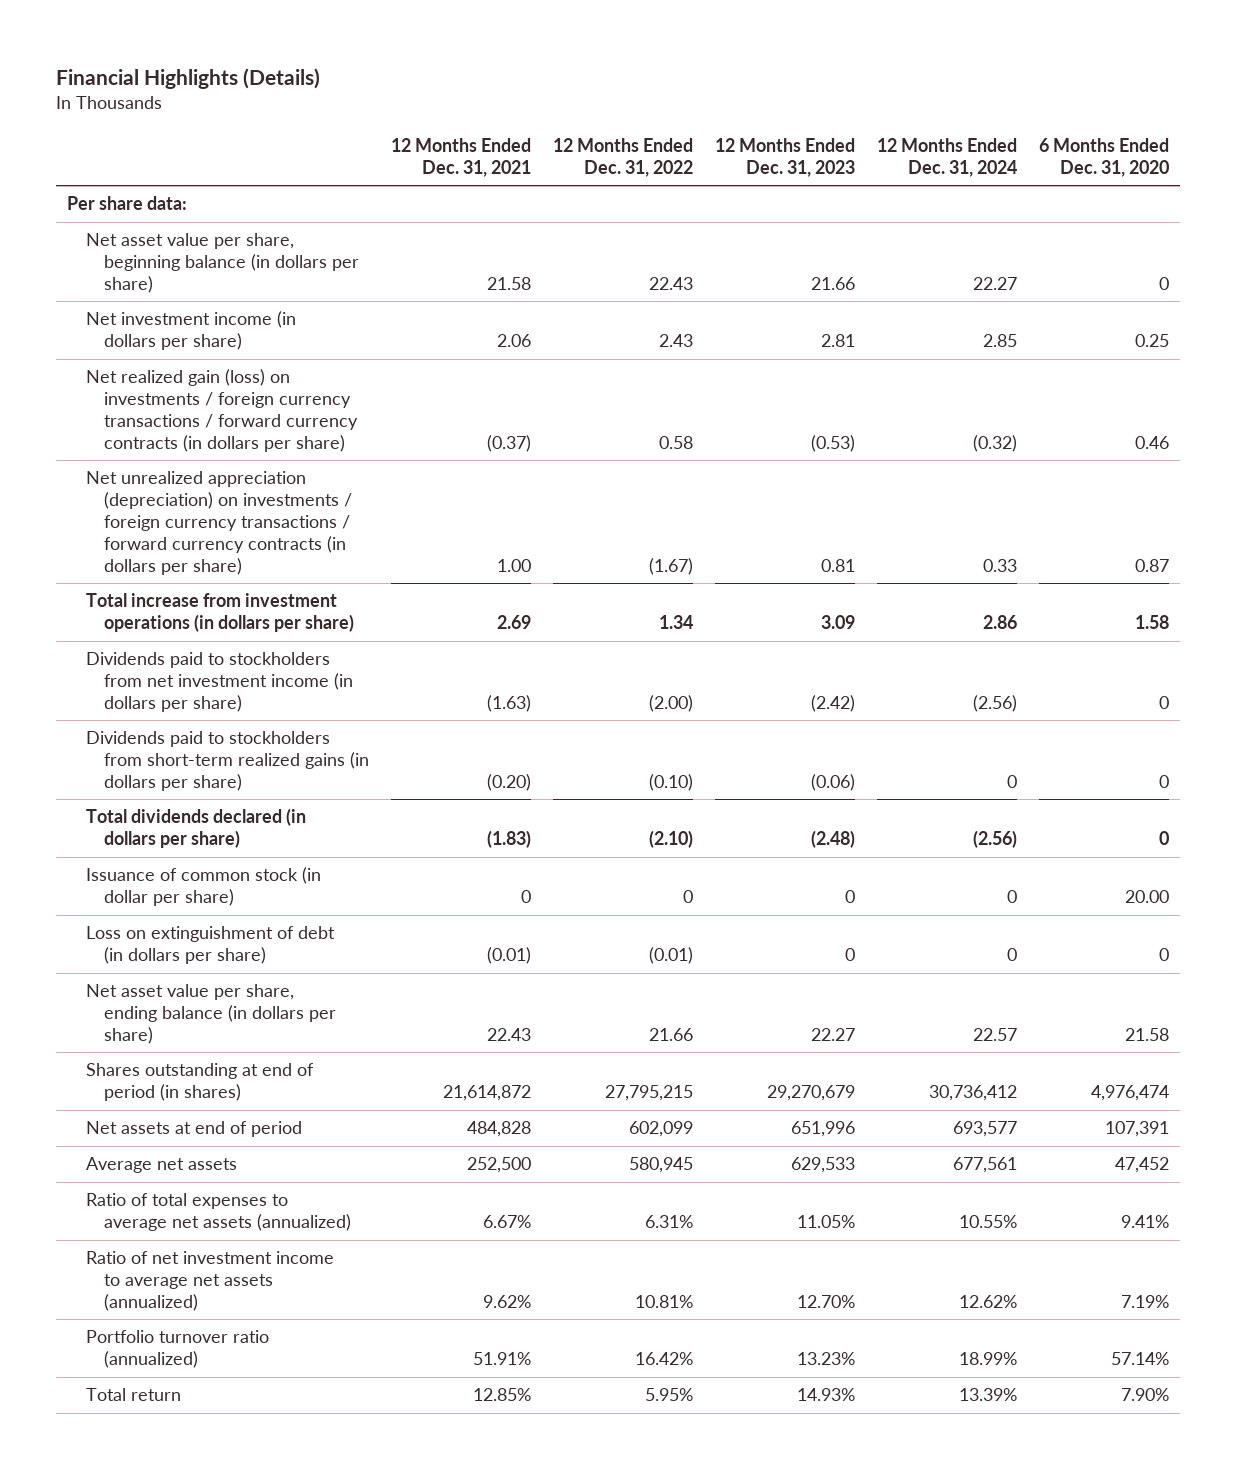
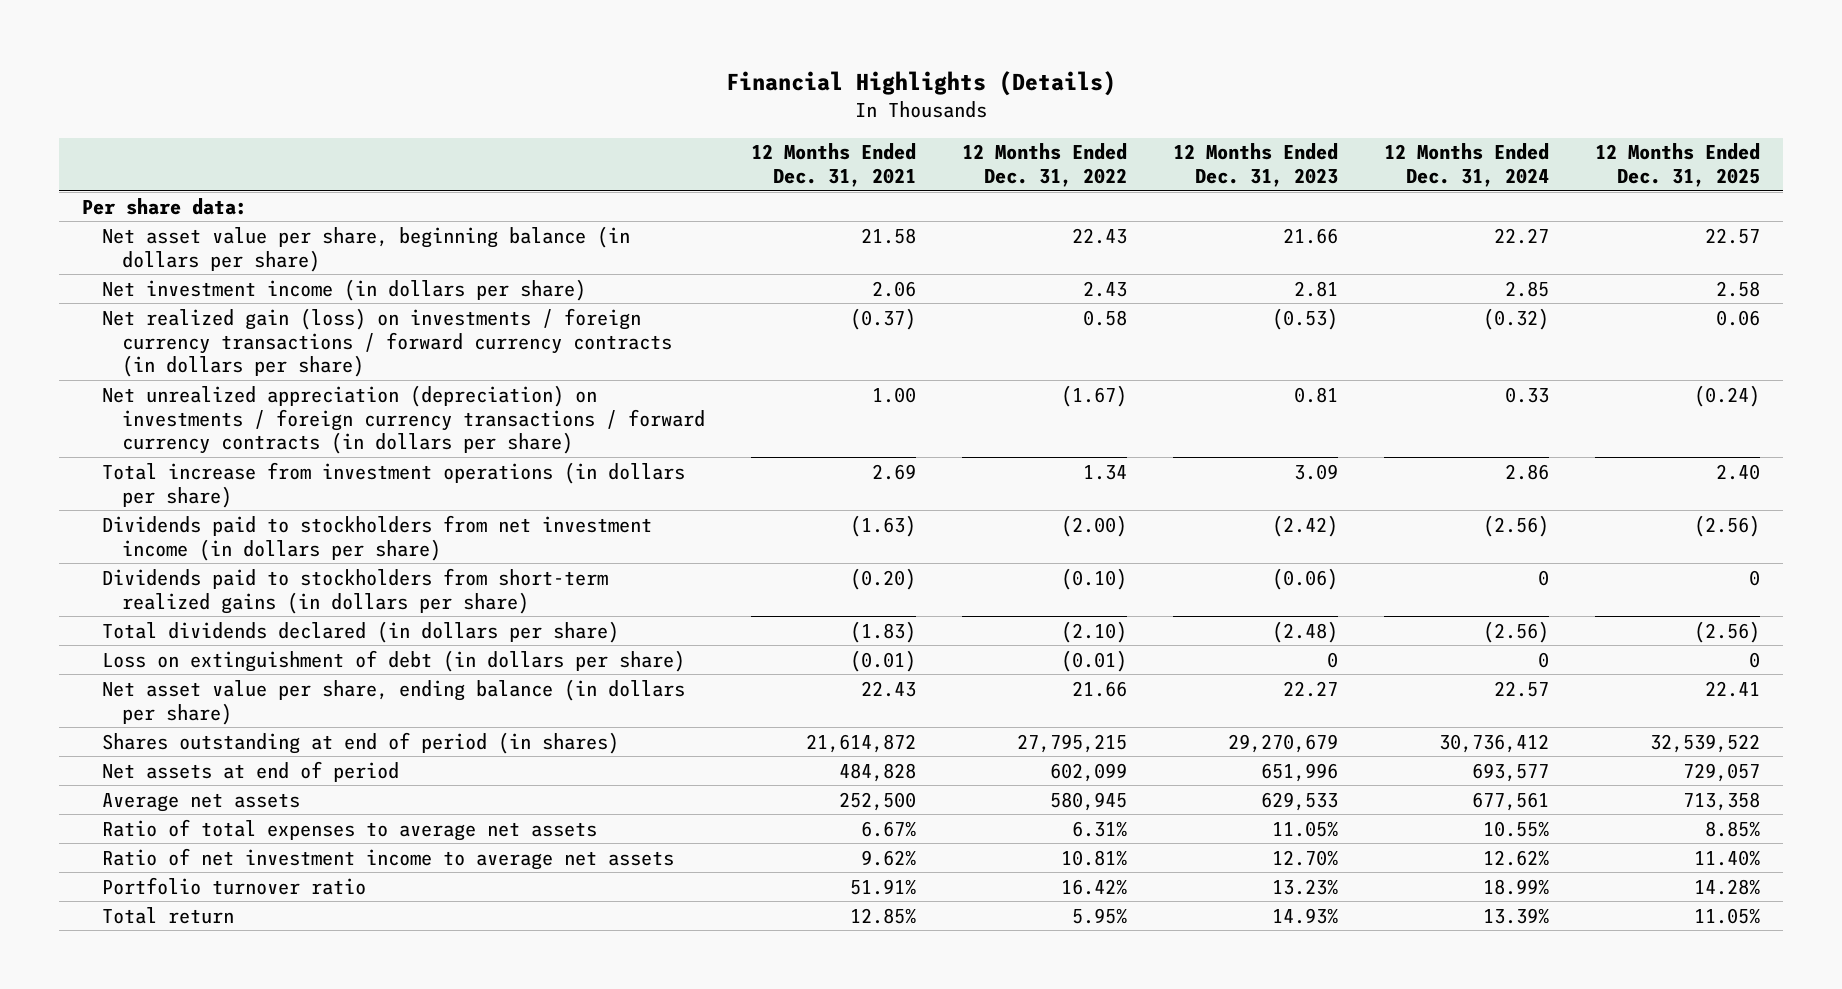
- | 12 Months Ended Dec. 31, 2021 | 12 Months Ended Dec. 31, 2022 | 12 Months Ended Dec. 31, 2023 | 12 Months Ended Dec. 31, 2024 | 6 Months Ended Dec. 31, 2020
+ | 12 Months Ended Dec. 31, 2021 | 12 Months Ended Dec. 31, 2022 | 12 Months Ended Dec. 31, 2023 | 12 Months Ended Dec. 31, 2024 | 12 Months Ended Dec. 31, 2025
- Issuance of common stock (in dollar per share) | 0 | 0 | 0 | 0 | 20.00
- Ratio of total expenses to average net assets (annualized) | 6.67% | 6.31% | 11.05% | 10.55% | 9.41%
- Ratio of net investment income to average net assets (annualized) | 9.62% | 10.81% | 12.70% | 12.62% | 7.19%
- Portfolio turnover ratio (annualized) | 51.91% | 16.42% | 13.23% | 18.99% | 57.14%
+ Ratio of total expenses to average net assets | 6.67% | 6.31% | 11.05% | 10.55% | 8.85%
+ Ratio of net investment income to average net assets | 9.62% | 10.81% | 12.70% | 12.62% | 11.40%
+ Portfolio turnover ratio | 51.91% | 16.42% | 13.23% | 18.99% | 14.28%

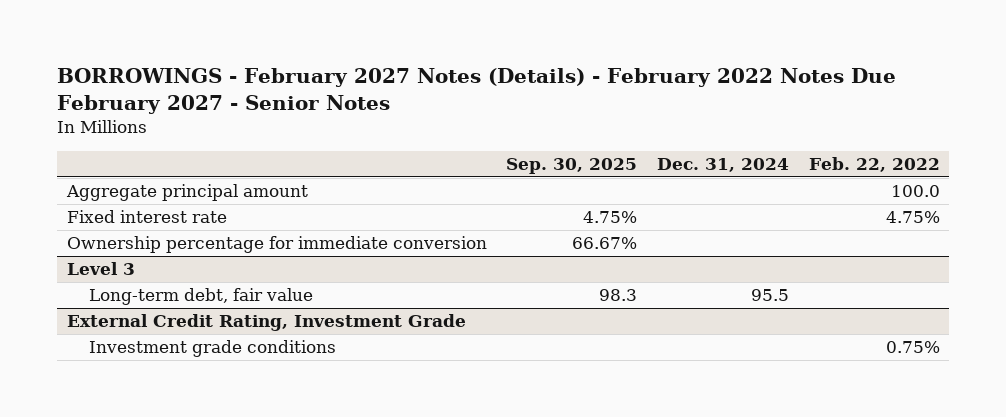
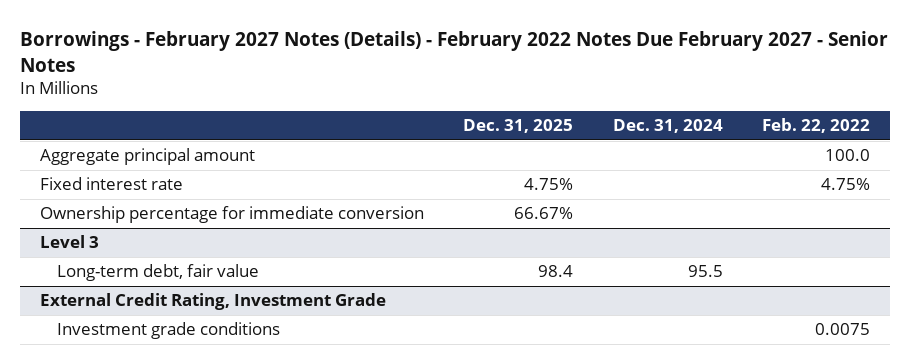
- BORROWINGS - February 2027 Notes (Details) - February 2022 Notes Due February 2027 - Senior Notes
+ Borrowings - February 2027 Notes (Details) - February 2022 Notes Due February 2027 - Senior Notes
- | Sep. 30, 2025 | Dec. 31, 2024 | Feb. 22, 2022
+ | Dec. 31, 2025 | Dec. 31, 2024 | Feb. 22, 2022
@ External Credit Rating, Investment Grade
- Investment grade conditions | | | 0.75%
+ Investment grade conditions | | | 0.0075

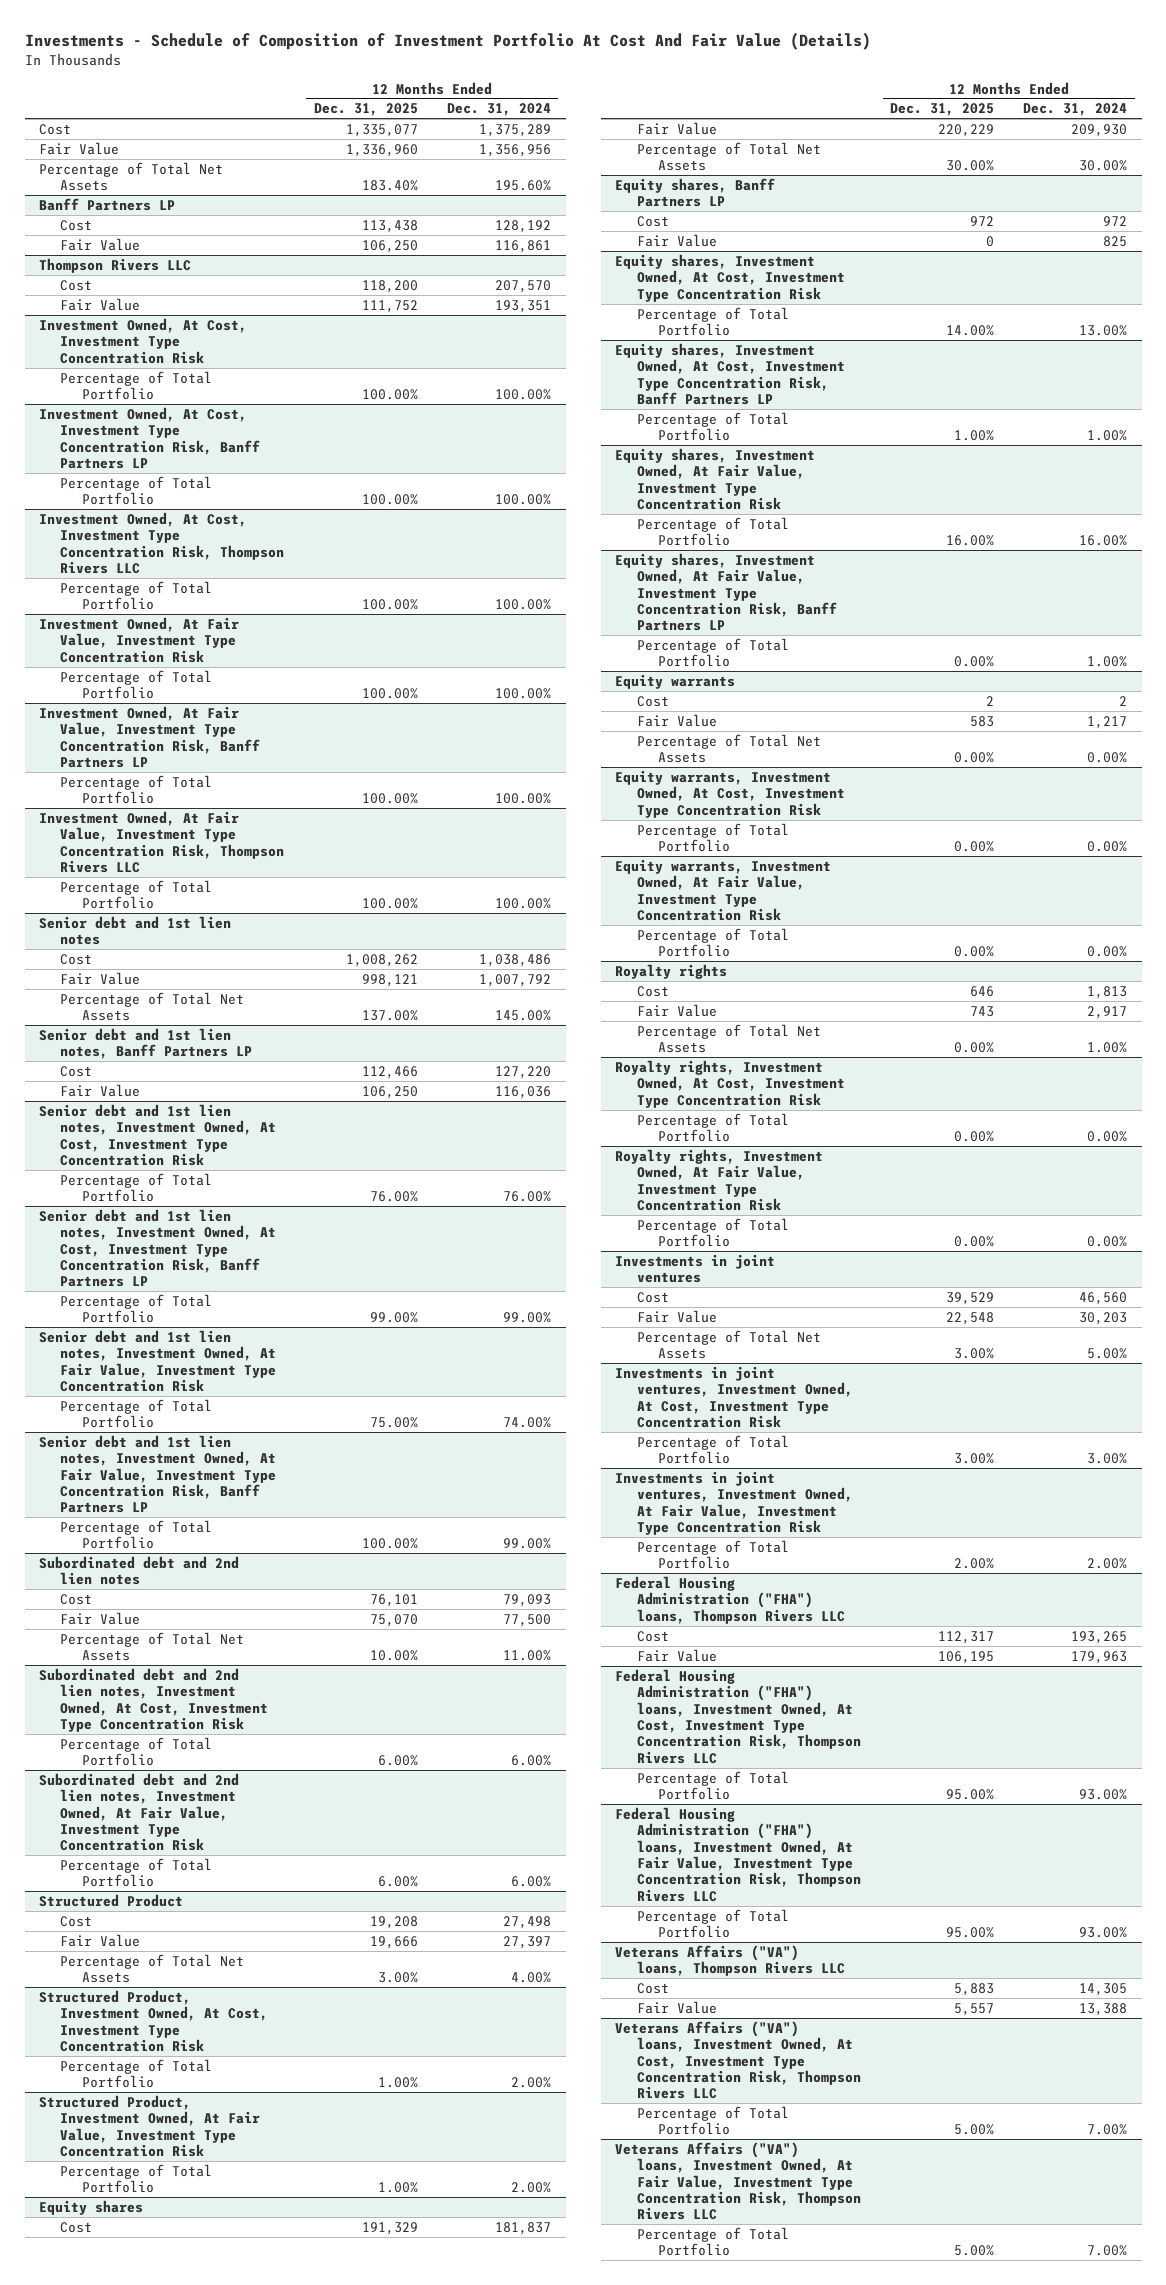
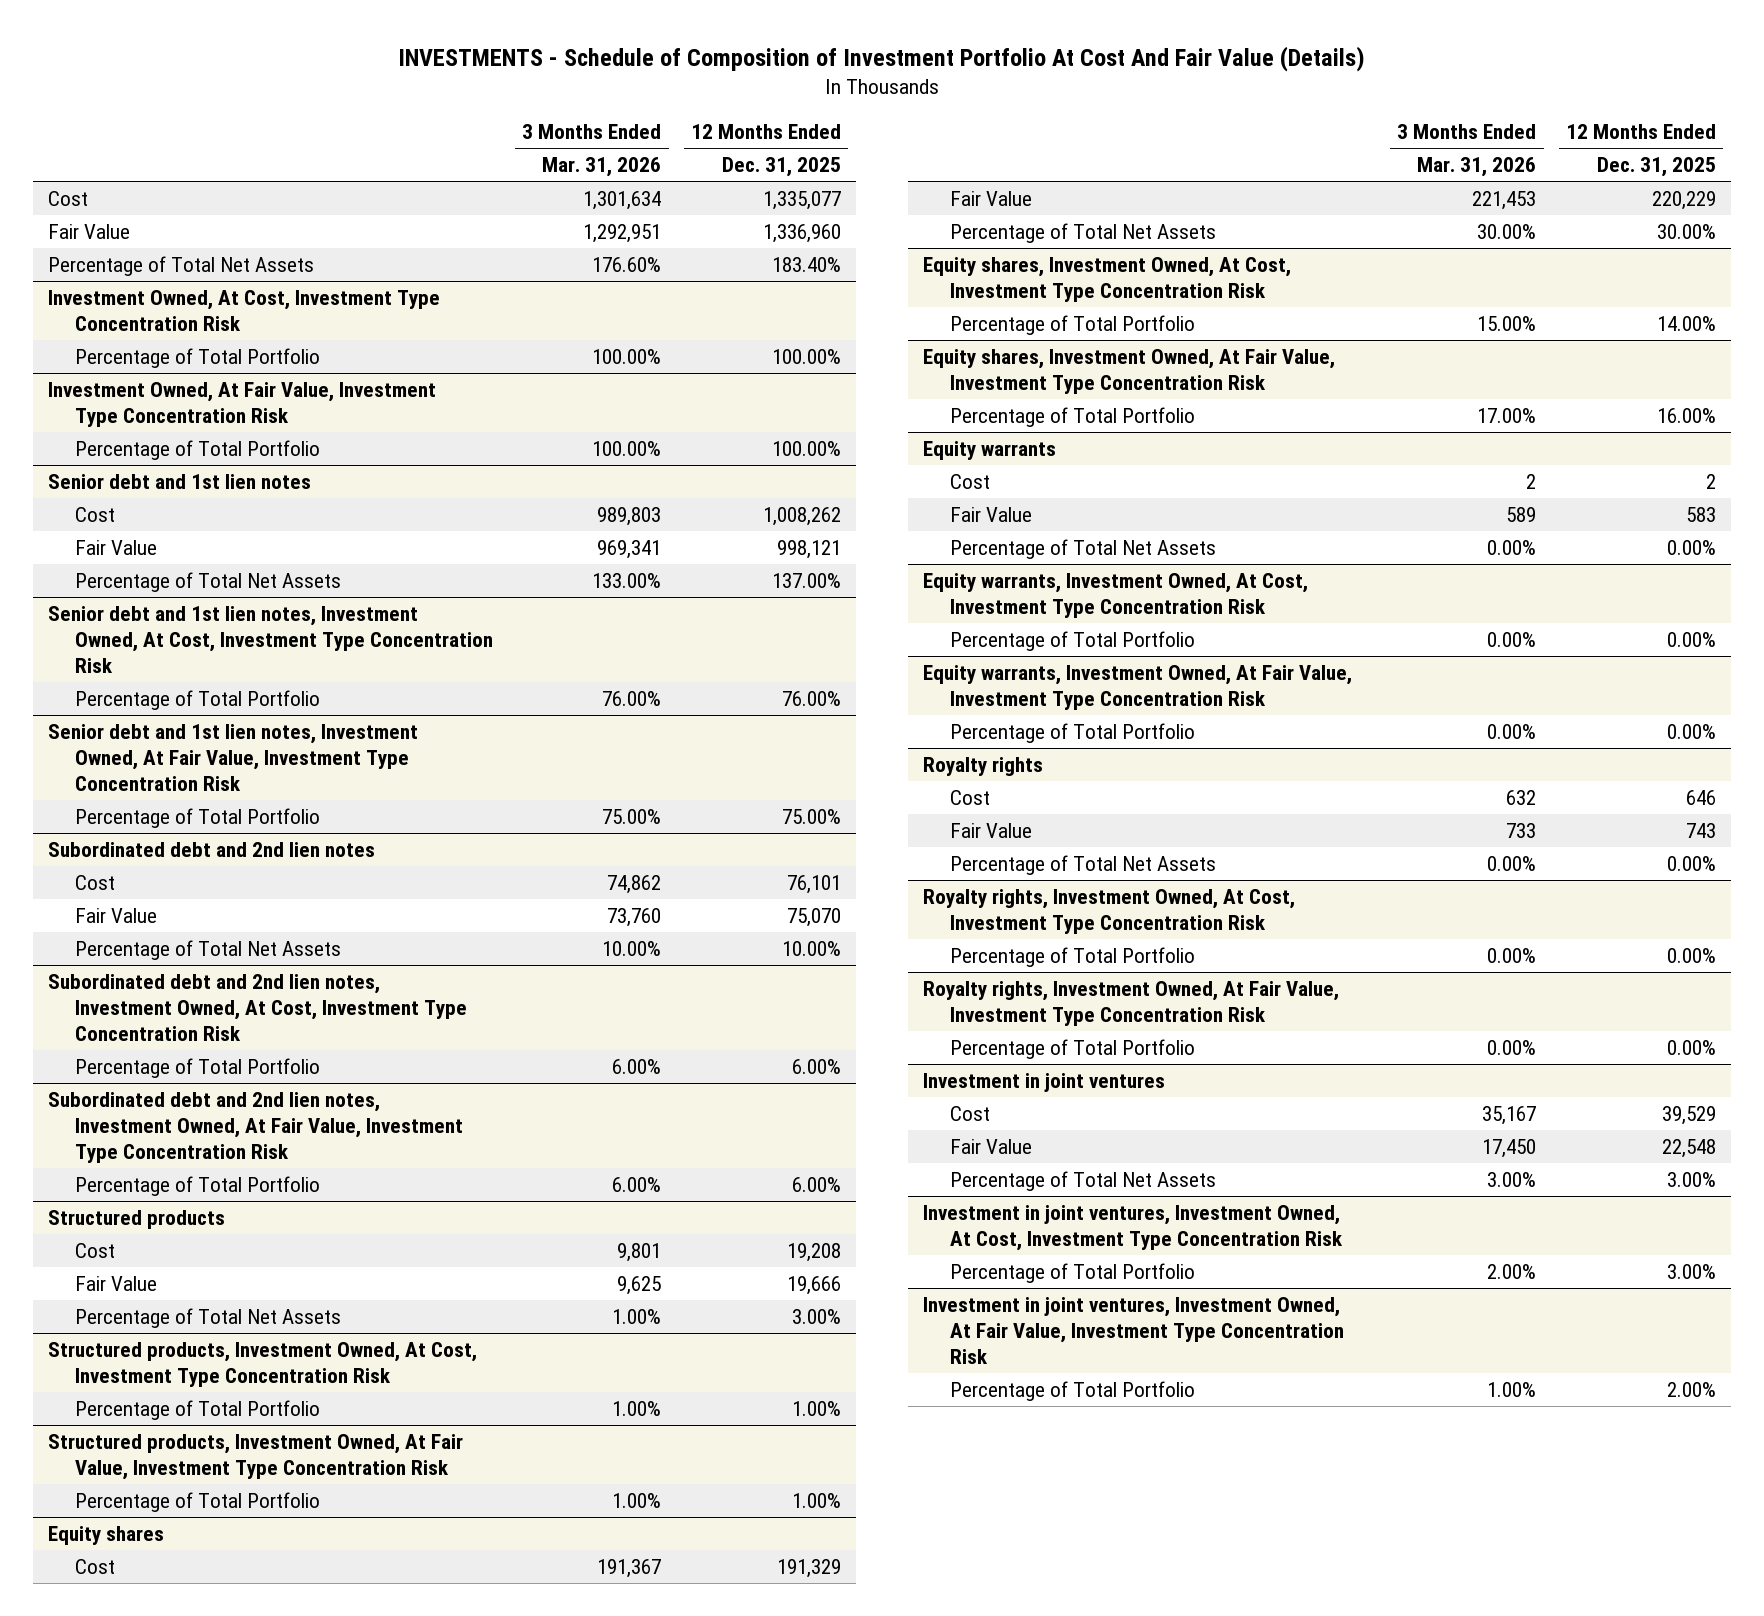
- Investments - Schedule of Composition of Investment Portfolio At Cost And Fair Value (Details)
+ INVESTMENTS - Schedule of Composition of Investment Portfolio At Cost And Fair Value (Details)
- | 12 Months Ended Dec. 31, 2025 | 12 Months Ended Dec. 31, 2024
+ | 3 Months Ended Mar. 31, 2026 | 12 Months Ended Dec. 31, 2025
- Banff Partners LP
- Cost | 113,438 | 128,192
- Fair Value | 106,250 | 116,861
- Thompson Rivers LLC
- Cost | 118,200 | 207,570
- Fair Value | 111,752 | 193,351
- Investment Owned, At Cost, Investment Type Concentration Risk, Banff Partners LP
- Percentage of Total Portfolio | 100.00% | 100.00%
- Investment Owned, At Cost, Investment Type Concentration Risk, Thompson Rivers LLC
- Percentage of Total Portfolio | 100.00% | 100.00%
- Investment Owned, At Fair Value, Investment Type Concentration Risk, Banff Partners LP
- Percentage of Total Portfolio | 100.00% | 100.00%
- Investment Owned, At Fair Value, Investment Type Concentration Risk, Thompson Rivers LLC
- Percentage of Total Portfolio | 100.00% | 100.00%
- Senior debt and 1st lien notes, Banff Partners LP
- Cost | 112,466 | 127,220
- Fair Value | 106,250 | 116,036
- Senior debt and 1st lien notes, Investment Owned, At Cost, Investment Type Concentration Risk, Banff Partners LP
- Percentage of Total Portfolio | 99.00% | 99.00%
- Senior debt and 1st lien notes, Investment Owned, At Fair Value, Investment Type Concentration Risk, Banff Partners LP
- Percentage of Total Portfolio | 100.00% | 99.00%
- Structured Product
+ Structured products
- Structured Product, Investment Owned, At Cost, Investment Type Concentration Risk
+ Structured products, Investment Owned, At Cost, Investment Type Concentration Risk
- Structured Product, Investment Owned, At Fair Value, Investment Type Concentration Risk
+ Structured products, Investment Owned, At Fair Value, Investment Type Concentration Risk
- Equity shares, Banff Partners LP
- Cost | 972 | 972
- Fair Value | 0 | 825
- Equity shares, Investment Owned, At Cost, Investment Type Concentration Risk, Banff Partners LP
- Percentage of Total Portfolio | 1.00% | 1.00%
- Equity shares, Investment Owned, At Fair Value, Investment Type Concentration Risk, Banff Partners LP
- Percentage of Total Portfolio | 0.00% | 1.00%
- Investments in joint ventures
+ Investment in joint ventures
- Investments in joint ventures, Investment Owned, At Cost, Investment Type Concentration Risk
+ Investment in joint ventures, Investment Owned, At Cost, Investment Type Concentration Risk
- Investments in joint ventures, Investment Owned, At Fair Value, Investment Type Concentration Risk
+ Investment in joint ventures, Investment Owned, At Fair Value, Investment Type Concentration Risk
- Federal Housing Administration ("FHA") loans, Thompson Rivers LLC
- Cost | 112,317 | 193,265
- Fair Value | 106,195 | 179,963
- Federal Housing Administration ("FHA") loans, Investment Owned, At Cost, Investment Type Concentration Risk, Thompson Rivers LLC
- Percentage of Total Portfolio | 95.00% | 93.00%
- Federal Housing Administration ("FHA") loans, Investment Owned, At Fair Value, Investment Type Concentration Risk, Thompson Rivers LLC
- Percentage of Total Portfolio | 95.00% | 93.00%
- Veterans Affairs ("VA") loans, Thompson Rivers LLC
- Cost | 5,883 | 14,305
- Fair Value | 5,557 | 13,388
- Veterans Affairs ("VA") loans, Investment Owned, At Cost, Investment Type Concentration Risk, Thompson Rivers LLC
- Percentage of Total Portfolio | 5.00% | 7.00%
- Veterans Affairs ("VA") loans, Investment Owned, At Fair Value, Investment Type Concentration Risk, Thompson Rivers LLC
- Percentage of Total Portfolio | 5.00% | 7.00%

